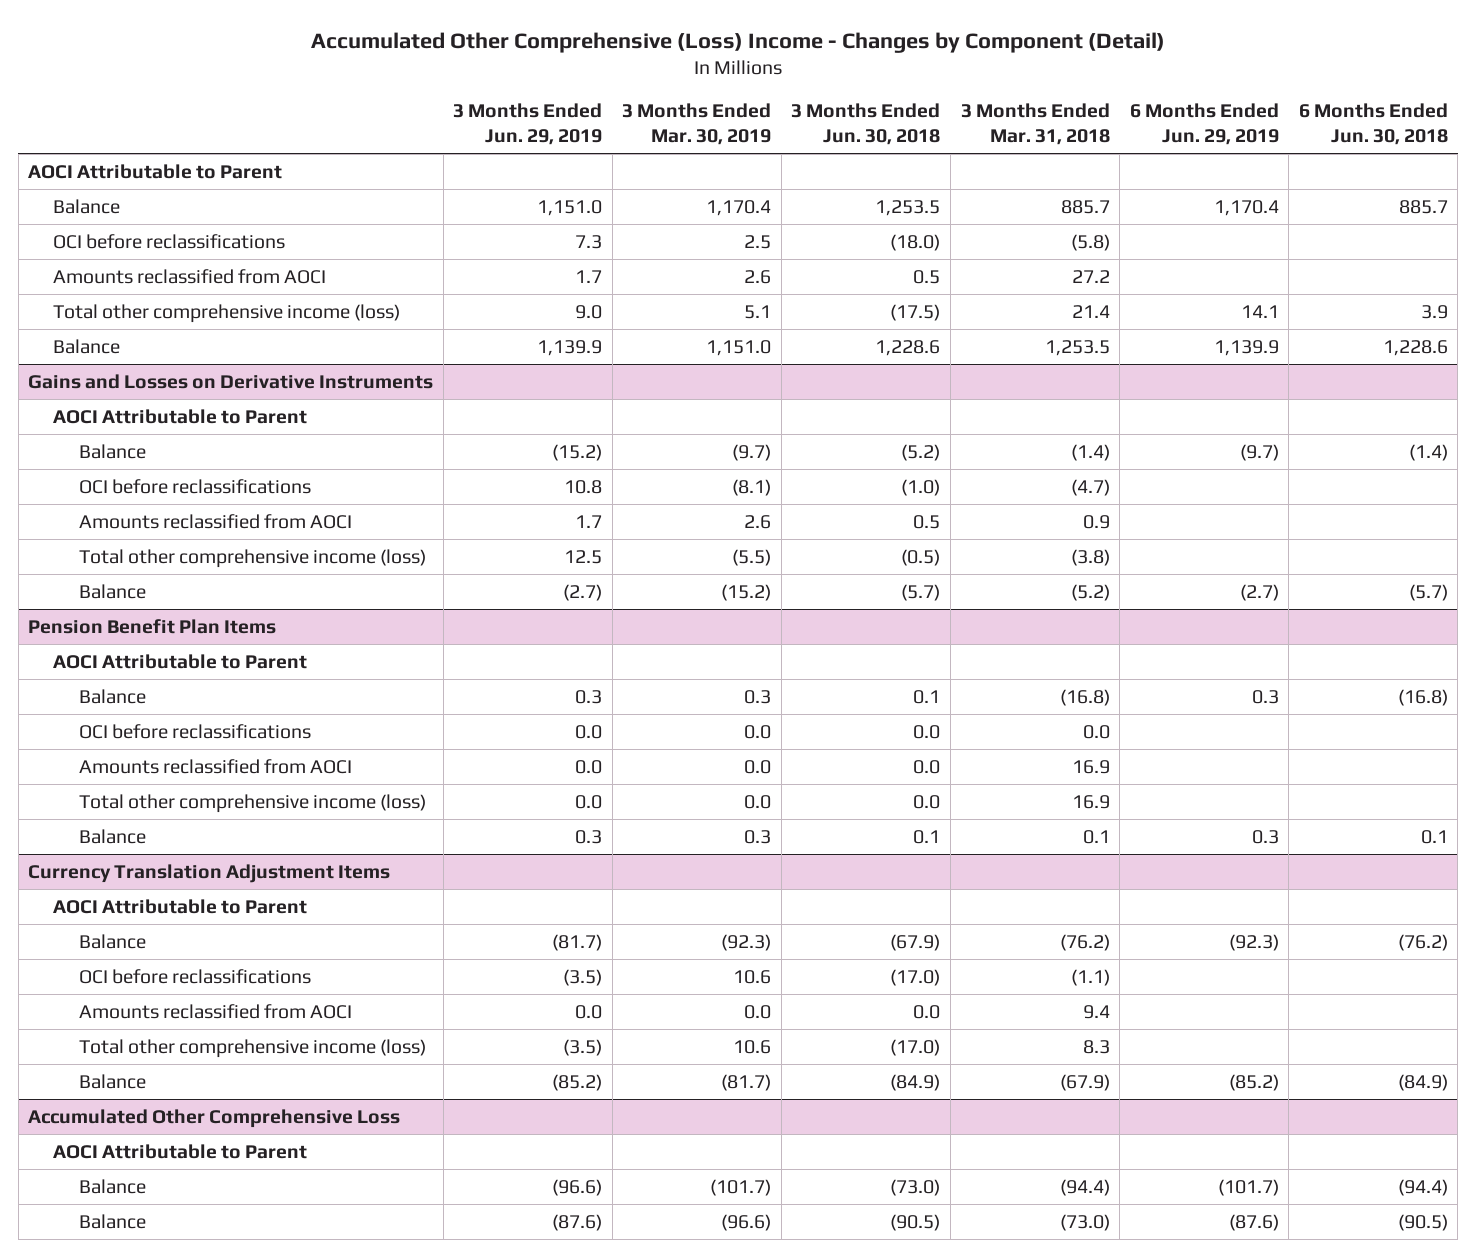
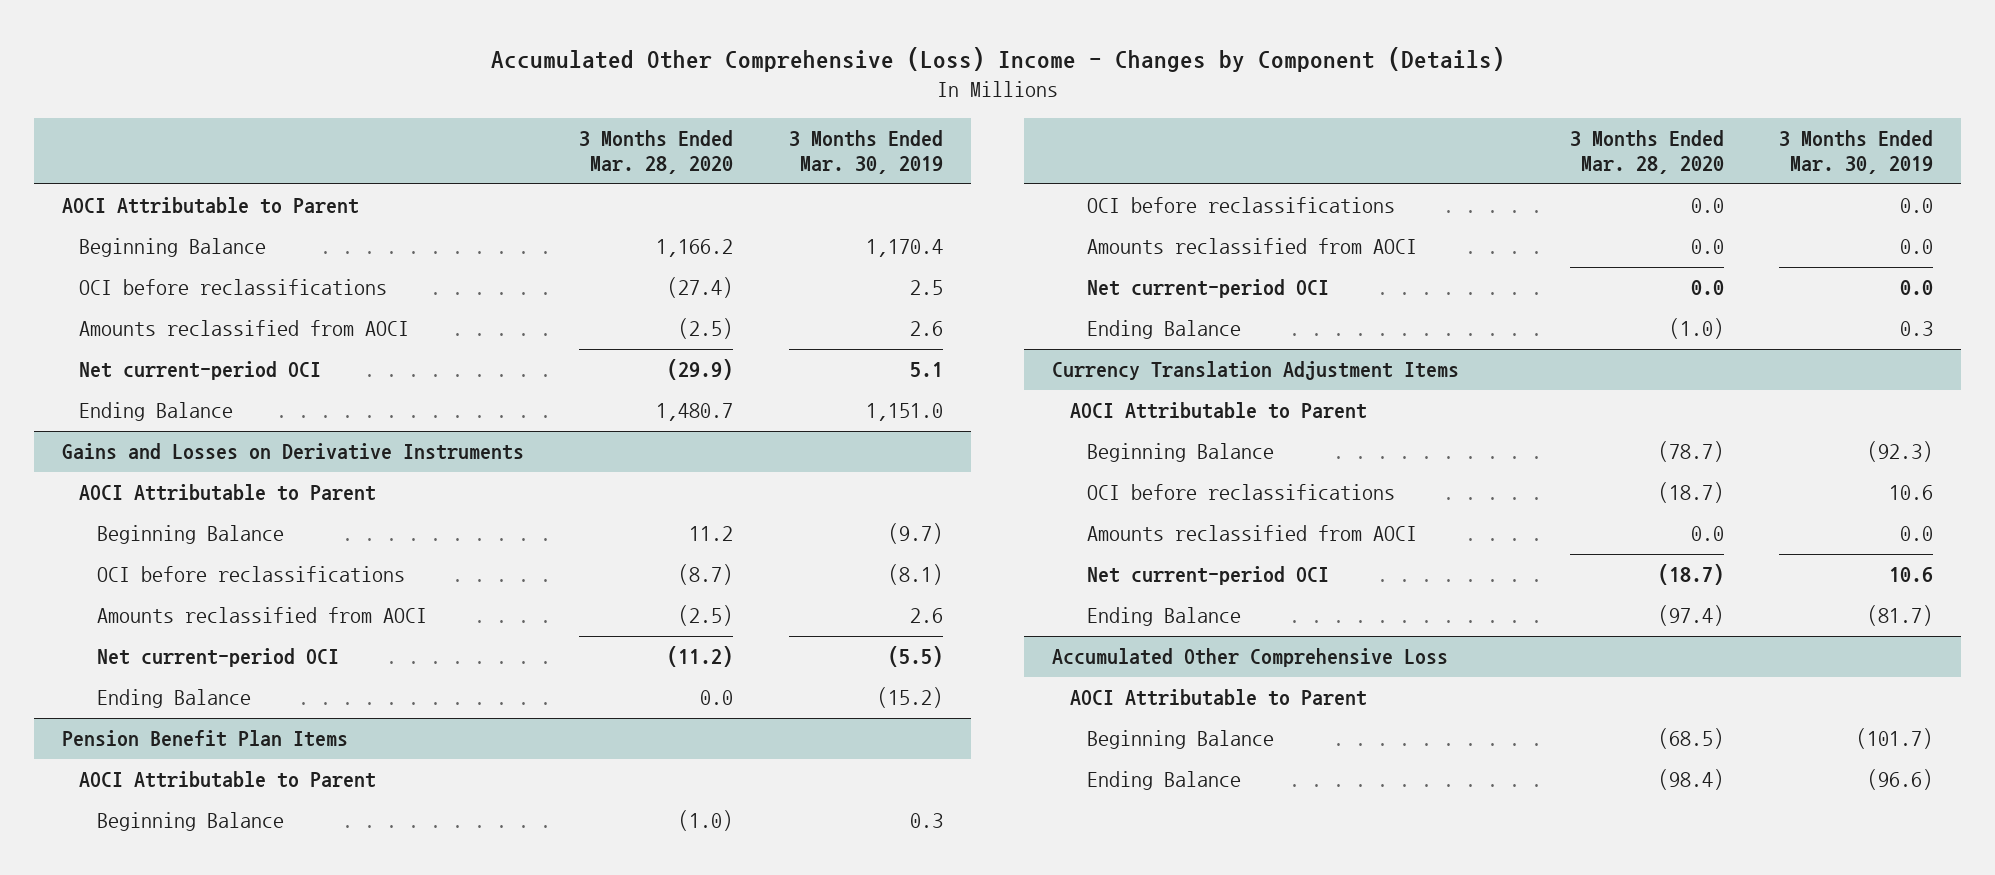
- Accumulated Other Comprehensive (Loss) Income - Changes by Component (Detail)
+ Accumulated Other Comprehensive (Loss) Income - Changes by Component (Details)
- | 3 Months Ended Jun. 29, 2019 | 3 Months Ended Mar. 30, 2019 | 3 Months Ended Jun. 30, 2018 | 3 Months Ended Mar. 31, 2018 | 6 Months Ended Jun. 29, 2019 | 6 Months Ended Jun. 30, 2018
+ | 3 Months Ended Mar. 28, 2020 | 3 Months Ended Mar. 30, 2019
- Balance | 1,151.0 | 1,170.4 | 1,253.5 | 885.7 | 1,170.4 | 885.7
+ Beginning Balance | 1,166.2 | 1,170.4
- Total other comprehensive income (loss) | 9.0 | 5.1 | (17.5) | 21.4 | 14.1 | 3.9
- Balance | 1,139.9 | 1,151.0 | 1,228.6 | 1,253.5 | 1,139.9 | 1,228.6
+ Net current-period OCI | (29.9) | 5.1
+ Ending Balance | 1,480.7 | 1,151.0
@ Gains and Losses on Derivative Instruments
- Balance | (15.2) | (9.7) | (5.2) | (1.4) | (9.7) | (1.4)
+ Beginning Balance | 11.2 | (9.7)
- Total other comprehensive income (loss) | 12.5 | (5.5) | (0.5) | (3.8) | |
- Balance | (2.7) | (15.2) | (5.7) | (5.2) | (2.7) | (5.7)
+ Net current-period OCI | (11.2) | (5.5)
+ Ending Balance | 0.0 | (15.2)
@ Pension Benefit Plan Items
- Balance | 0.3 | 0.3 | 0.1 | (16.8) | 0.3 | (16.8)
+ Beginning Balance | (1.0) | 0.3
- Total other comprehensive income (loss) | 0.0 | 0.0 | 0.0 | 16.9 | |
- Balance | 0.3 | 0.3 | 0.1 | 0.1 | 0.3 | 0.1
+ Net current-period OCI | 0.0 | 0.0
+ Ending Balance | (1.0) | 0.3
@ Currency Translation Adjustment Items
- Balance | (81.7) | (92.3) | (67.9) | (76.2) | (92.3) | (76.2)
+ Beginning Balance | (78.7) | (92.3)
- Total other comprehensive income (loss) | (3.5) | 10.6 | (17.0) | 8.3 | |
- Balance | (85.2) | (81.7) | (84.9) | (67.9) | (85.2) | (84.9)
+ Net current-period OCI | (18.7) | 10.6
+ Ending Balance | (97.4) | (81.7)
@ Accumulated Other Comprehensive Loss
- Balance | (96.6) | (101.7) | (73.0) | (94.4) | (101.7) | (94.4)
- Balance | (87.6) | (96.6) | (90.5) | (73.0) | (87.6) | (90.5)
+ Beginning Balance | (68.5) | (101.7)
+ Ending Balance | (98.4) | (96.6)

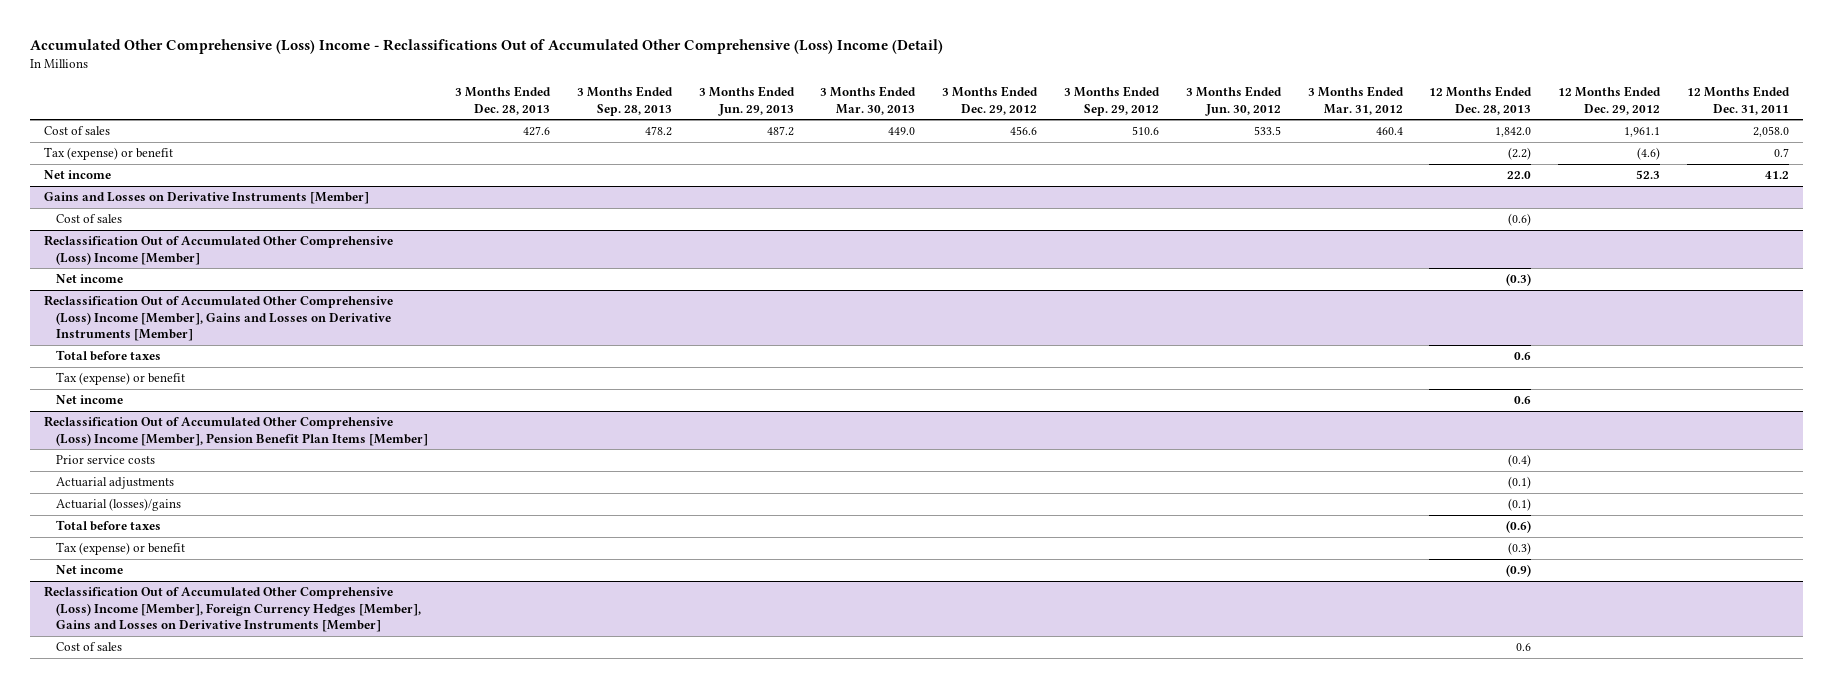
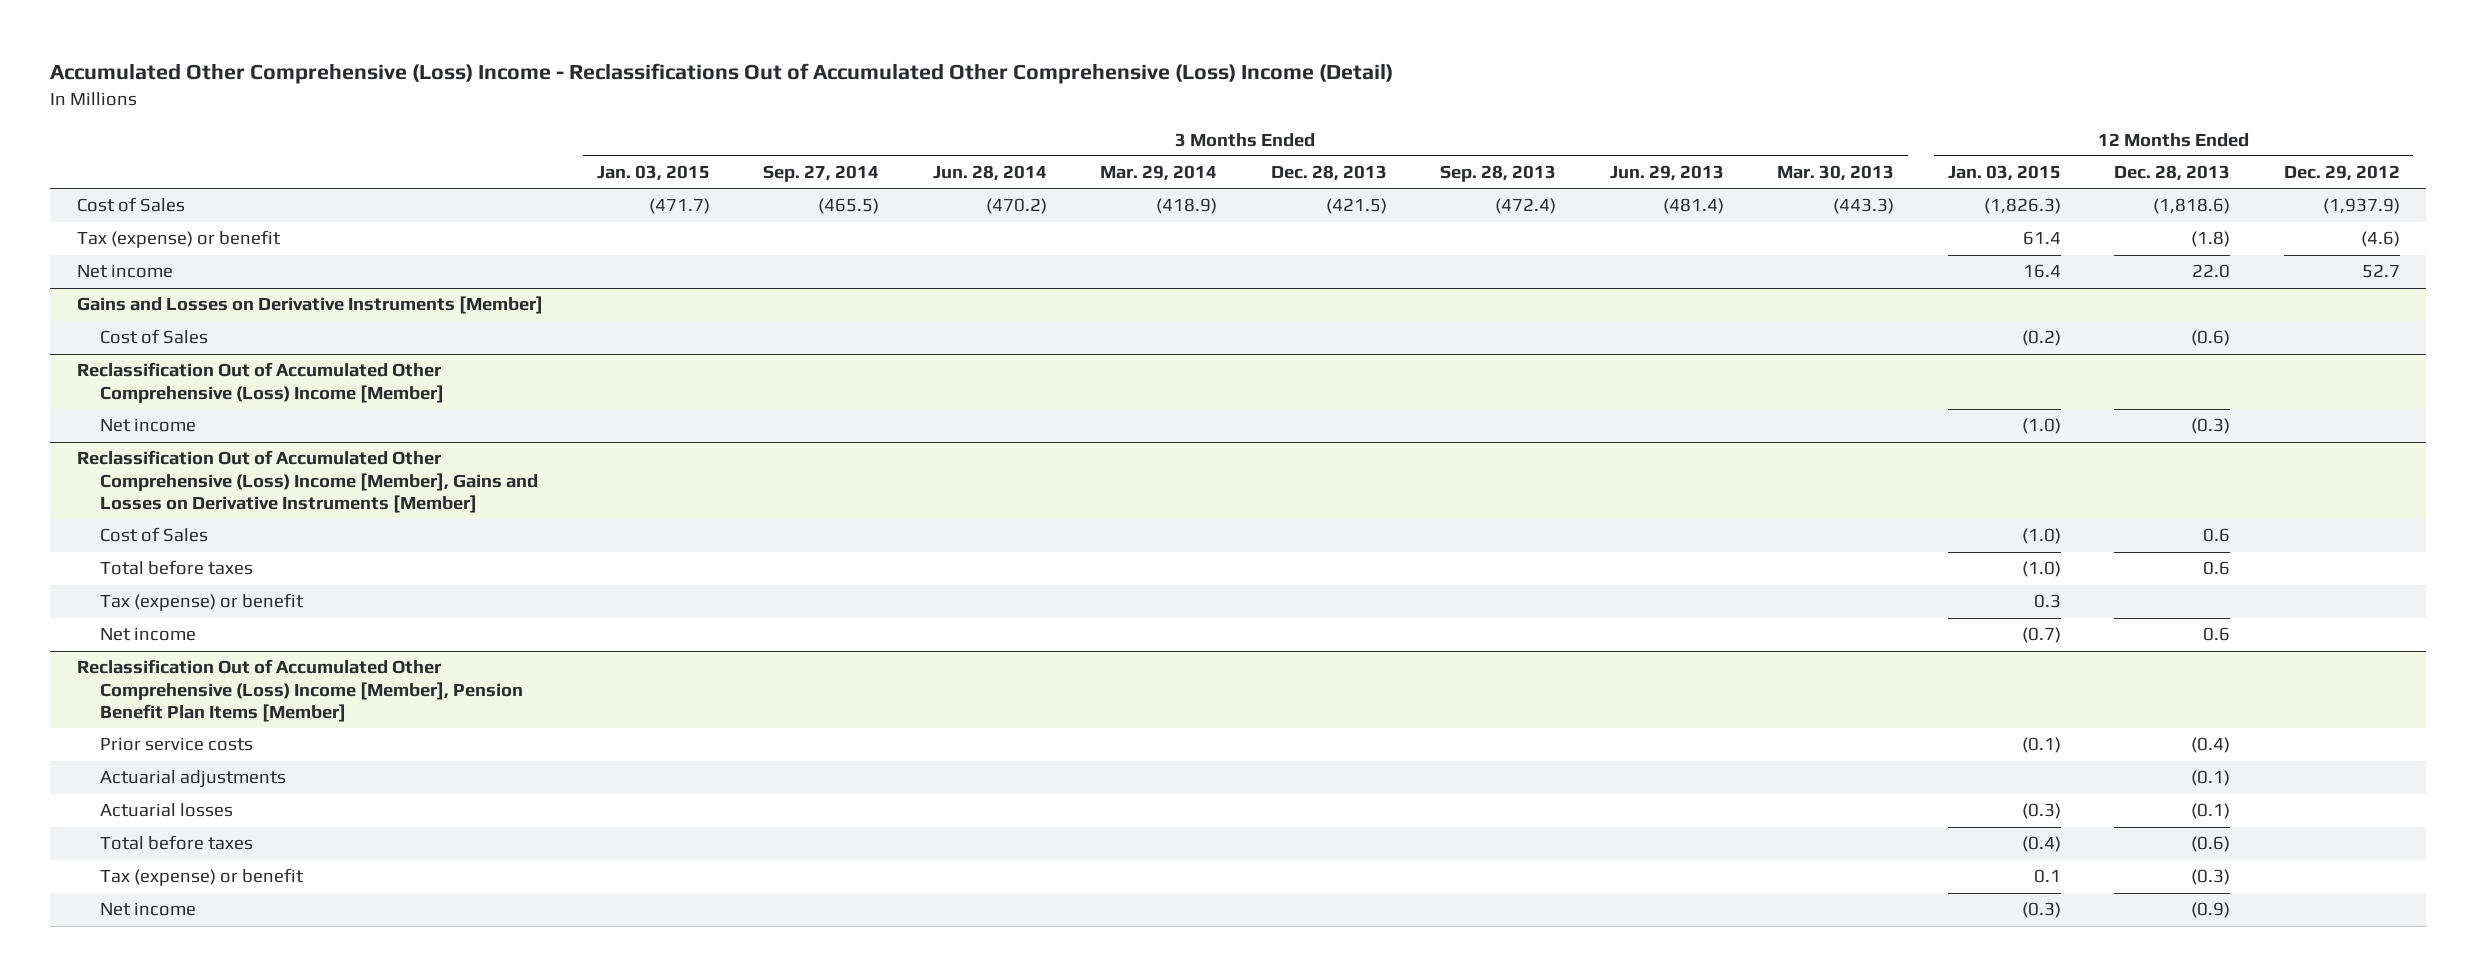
- | 3 Months Ended Dec. 28, 2013 | 3 Months Ended Sep. 28, 2013 | 3 Months Ended Jun. 29, 2013 | 3 Months Ended Mar. 30, 2013 | 3 Months Ended Dec. 29, 2012 | 3 Months Ended Sep. 29, 2012 | 3 Months Ended Jun. 30, 2012 | 3 Months Ended Mar. 31, 2012 | 12 Months Ended Dec. 28, 2013 | 12 Months Ended Dec. 29, 2012 | 12 Months Ended Dec. 31, 2011
+ | 3 Months Ended Jan. 03, 2015 | 3 Months Ended Sep. 27, 2014 | 3 Months Ended Jun. 28, 2014 | 3 Months Ended Mar. 29, 2014 | 3 Months Ended Dec. 28, 2013 | 3 Months Ended Sep. 28, 2013 | 3 Months Ended Jun. 29, 2013 | 3 Months Ended Mar. 30, 2013 | 12 Months Ended Jan. 03, 2015 | 12 Months Ended Dec. 28, 2013 | 12 Months Ended Dec. 29, 2012
- Cost of sales | 427.6 | 478.2 | 487.2 | 449.0 | 456.6 | 510.6 | 533.5 | 460.4 | 1,842.0 | 1,961.1 | 2,058.0
- Tax (expense) or benefit | | | | | | | | | (2.2) | (4.6) | 0.7
- Net income | | | | | | | | | 22.0 | 52.3 | 41.2
+ Cost of Sales | (471.7) | (465.5) | (470.2) | (418.9) | (421.5) | (472.4) | (481.4) | (443.3) | (1,826.3) | (1,818.6) | (1,937.9)
+ Tax (expense) or benefit | | | | | | | | | 61.4 | (1.8) | (4.6)
+ Net income | | | | | | | | | 16.4 | 22.0 | 52.7
@ Gains and Losses on Derivative Instruments [Member]
- Cost of sales | | | | | | | | | (0.6) | |
+ Cost of Sales | | | | | | | | | (0.2) | (0.6) |
@ Reclassification Out of Accumulated Other Comprehensive (Loss) Income [Member], Gains and Losses on Derivative Instruments [Member]
+ Cost of Sales | | | | | | | | | (1.0) | 0.6 |
@ Reclassification Out of Accumulated Other Comprehensive (Loss) Income [Member], Pension Benefit Plan Items [Member]
- Actuarial (losses)/gains | | | | | | | | | (0.1) | |
+ Actuarial losses | | | | | | | | | (0.3) | (0.1) |
- Reclassification Out of Accumulated Other Comprehensive (Loss) Income [Member], Foreign Currency Hedges [Member], Gains and Losses on Derivative Instruments [Member]
- Cost of sales | | | | | | | | | 0.6 | |

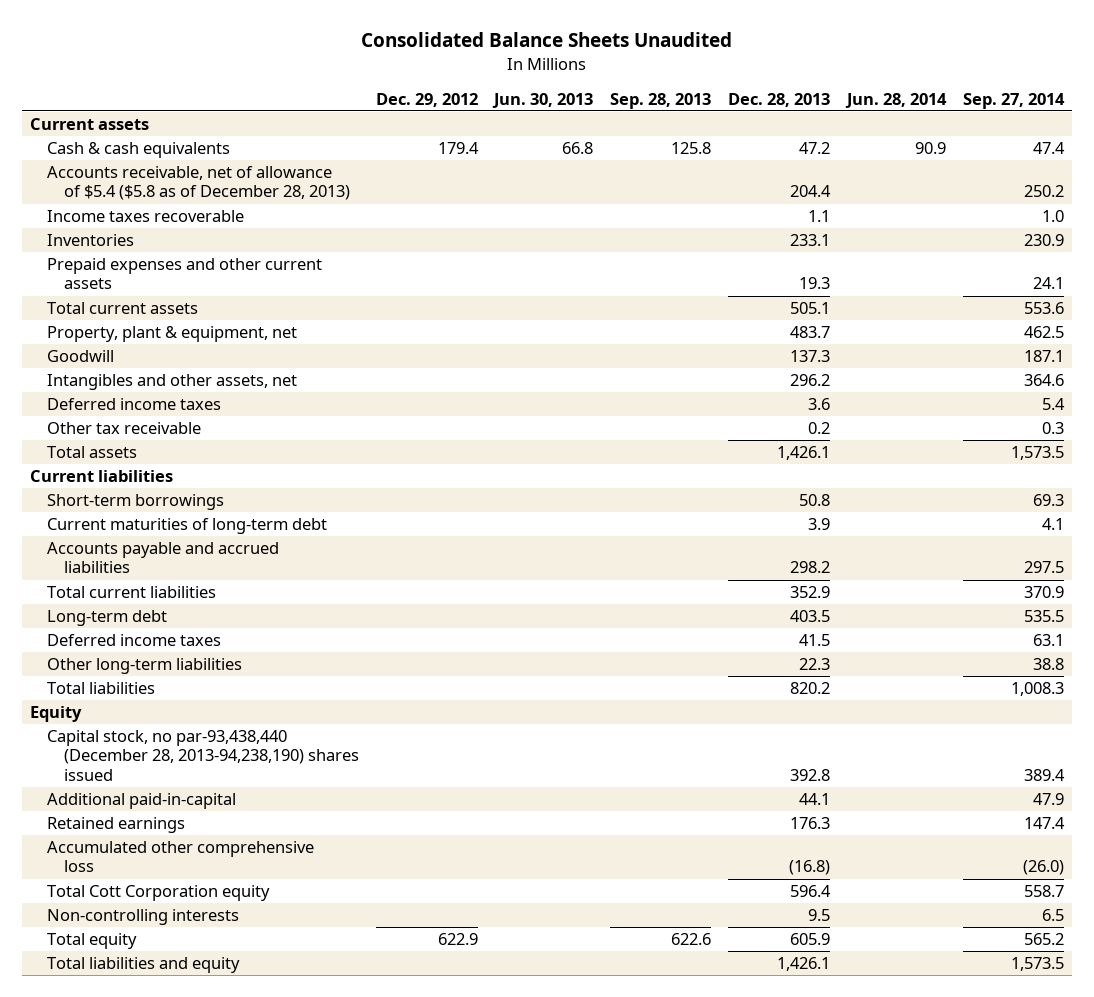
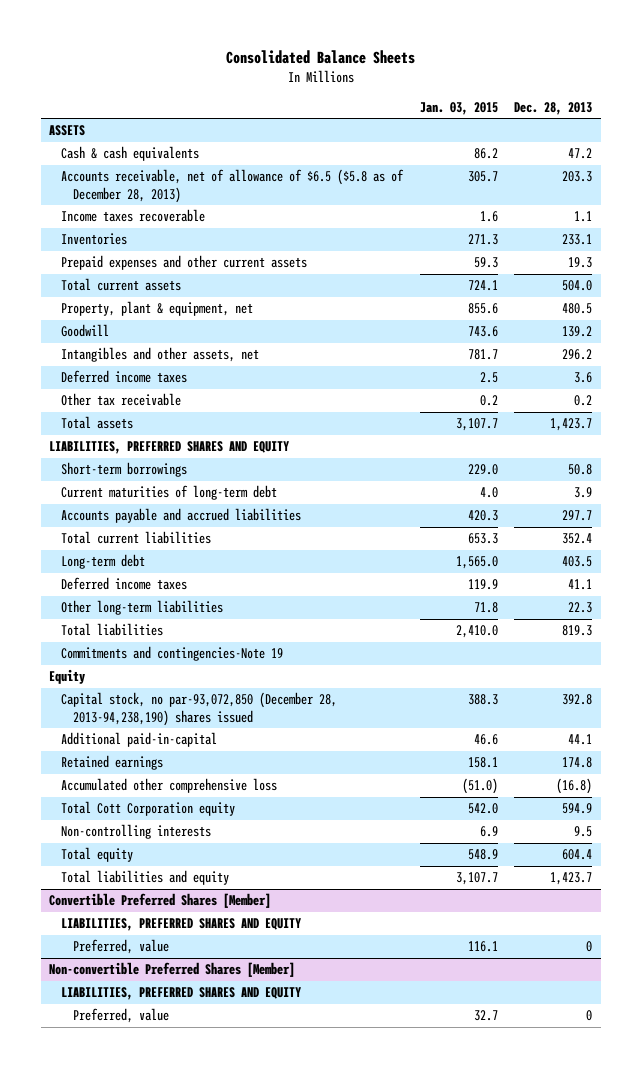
- Consolidated Balance Sheets Unaudited
+ Consolidated Balance Sheets
- | Dec. 29, 2012 | Jun. 30, 2013 | Sep. 28, 2013 | Dec. 28, 2013 | Jun. 28, 2014 | Sep. 27, 2014
+ | Jan. 03, 2015 | Dec. 28, 2013
- Current assets
+ ASSETS
- Accounts receivable, net of allowance of $5.4 ($5.8 as of December 28, 2013) | | | | 204.4 | | 250.2
+ Accounts receivable, net of allowance of $6.5 ($5.8 as of December 28, 2013) | 305.7 | 203.3
- Total current assets | | | | 505.1 | | 553.6
- Property, plant & equipment, net | | | | 483.7 | | 462.5
- Goodwill | | | | 137.3 | | 187.1
+ Total current assets | 724.1 | 504.0
+ Property, plant & equipment, net | 855.6 | 480.5
+ Goodwill | 743.6 | 139.2
- Total assets | | | | 1,426.1 | | 1,573.5
- Current liabilities
+ Total assets | 3,107.7 | 1,423.7
+ LIABILITIES, PREFERRED SHARES AND EQUITY
- Accounts payable and accrued liabilities | | | | 298.2 | | 297.5
- Total current liabilities | | | | 352.9 | | 370.9
+ Accounts payable and accrued liabilities | 420.3 | 297.7
+ Total current liabilities | 653.3 | 352.4
- Deferred income taxes | | | | 41.5 | | 63.1
+ Deferred income taxes | 119.9 | 41.1
- Total liabilities | | | | 820.2 | | 1,008.3
+ Total liabilities | 2,410.0 | 819.3
+ Commitments and contingencies-Note 19
- Capital stock, no par-93,438,440 (December 28, 2013-94,238,190) shares issued | | | | 392.8 | | 389.4
+ Capital stock, no par-93,072,850 (December 28, 2013-94,238,190) shares issued | 388.3 | 392.8
- Retained earnings | | | | 176.3 | | 147.4
+ Retained earnings | 158.1 | 174.8
- Total Cott Corporation equity | | | | 596.4 | | 558.7
+ Total Cott Corporation equity | 542.0 | 594.9
- Total equity | 622.9 | | 622.6 | 605.9 | | 565.2
- Total liabilities and equity | | | | 1,426.1 | | 1,573.5
+ Total equity | 548.9 | 604.4
+ Total liabilities and equity | 3,107.7 | 1,423.7
+ Convertible Preferred Shares [Member]
+ LIABILITIES, PREFERRED SHARES AND EQUITY
+ Preferred, value | 116.1 | 0
+ Non-convertible Preferred Shares [Member]
+ LIABILITIES, PREFERRED SHARES AND EQUITY
+ Preferred, value | 32.7 | 0

